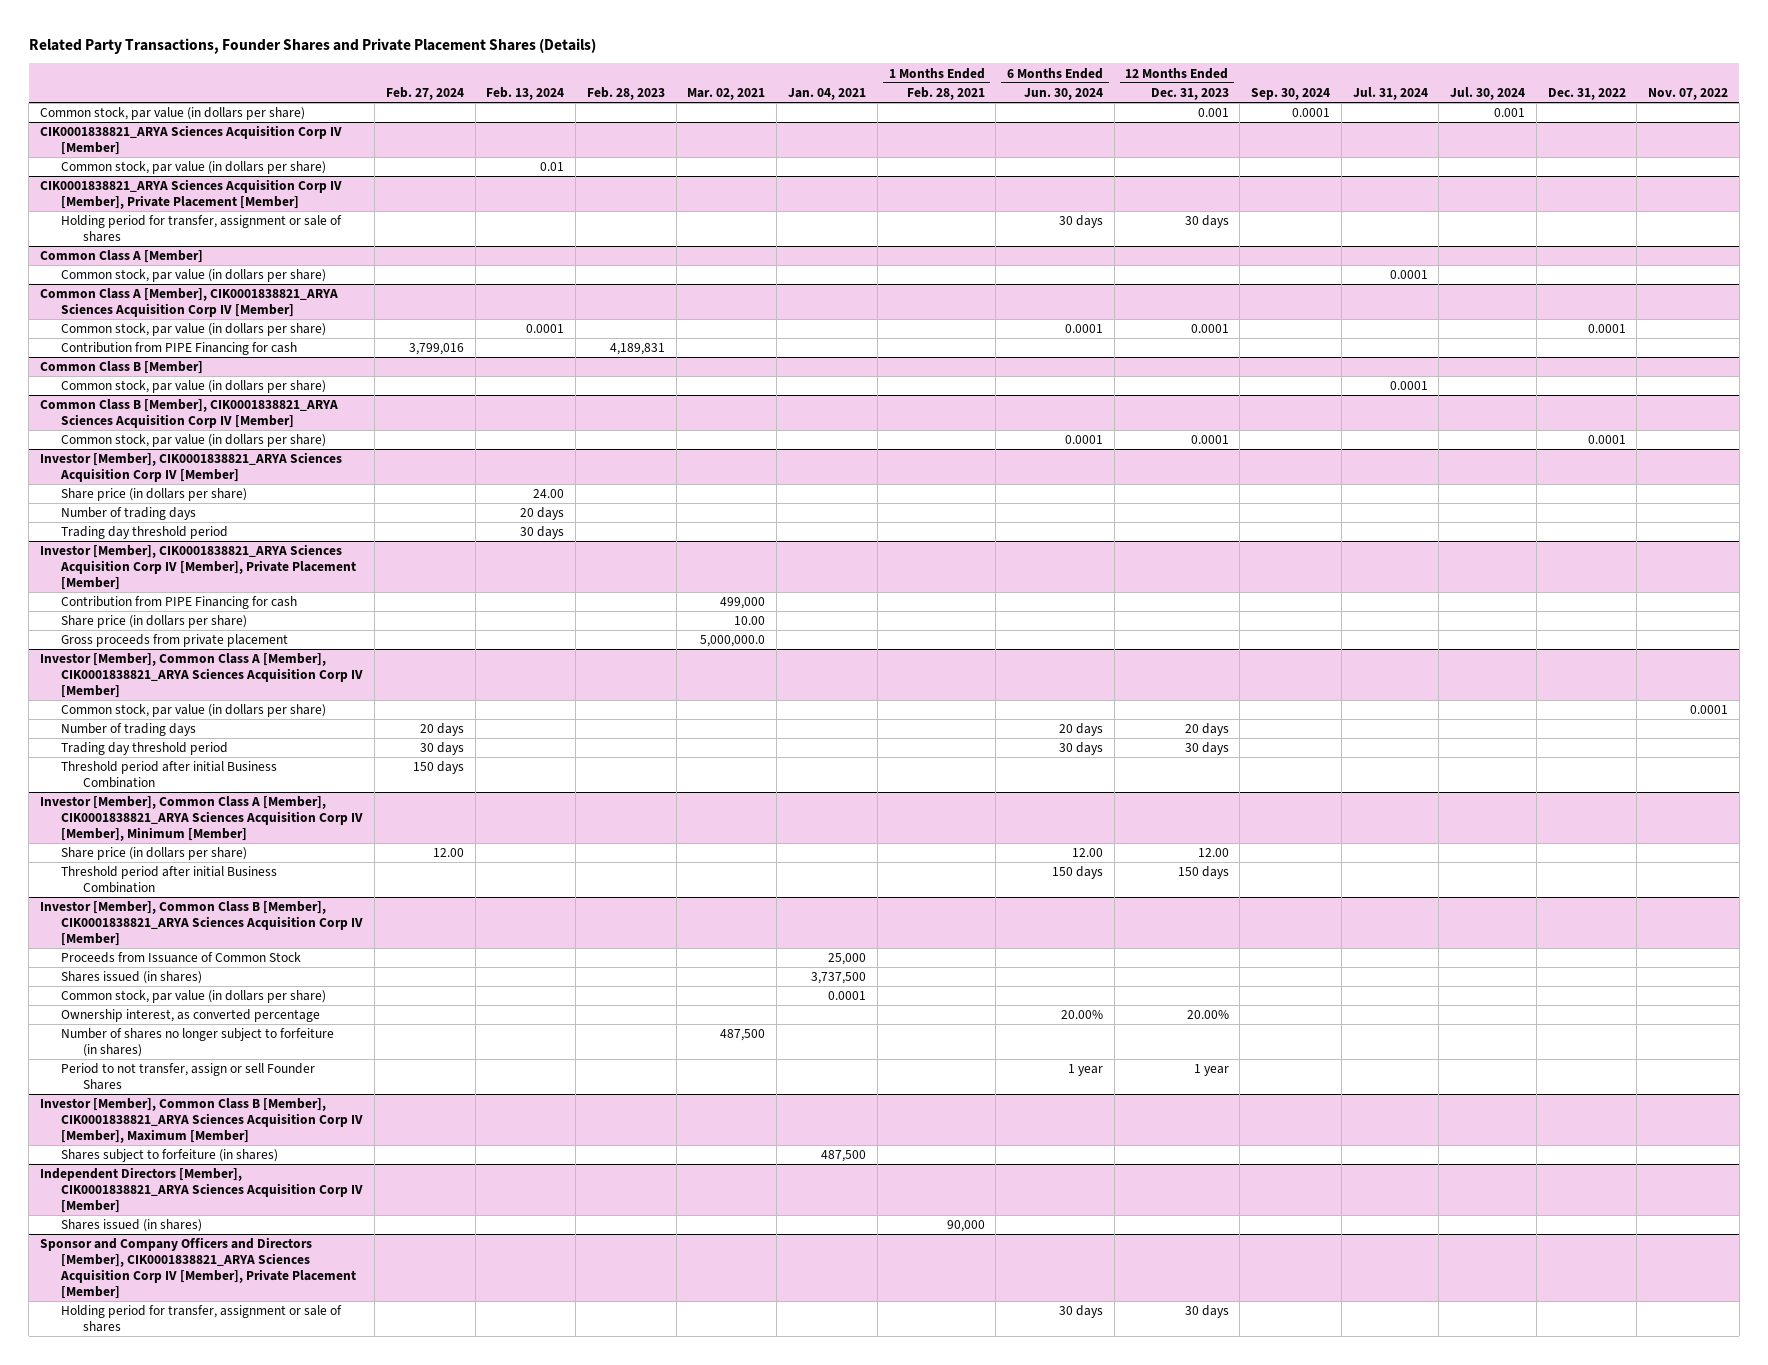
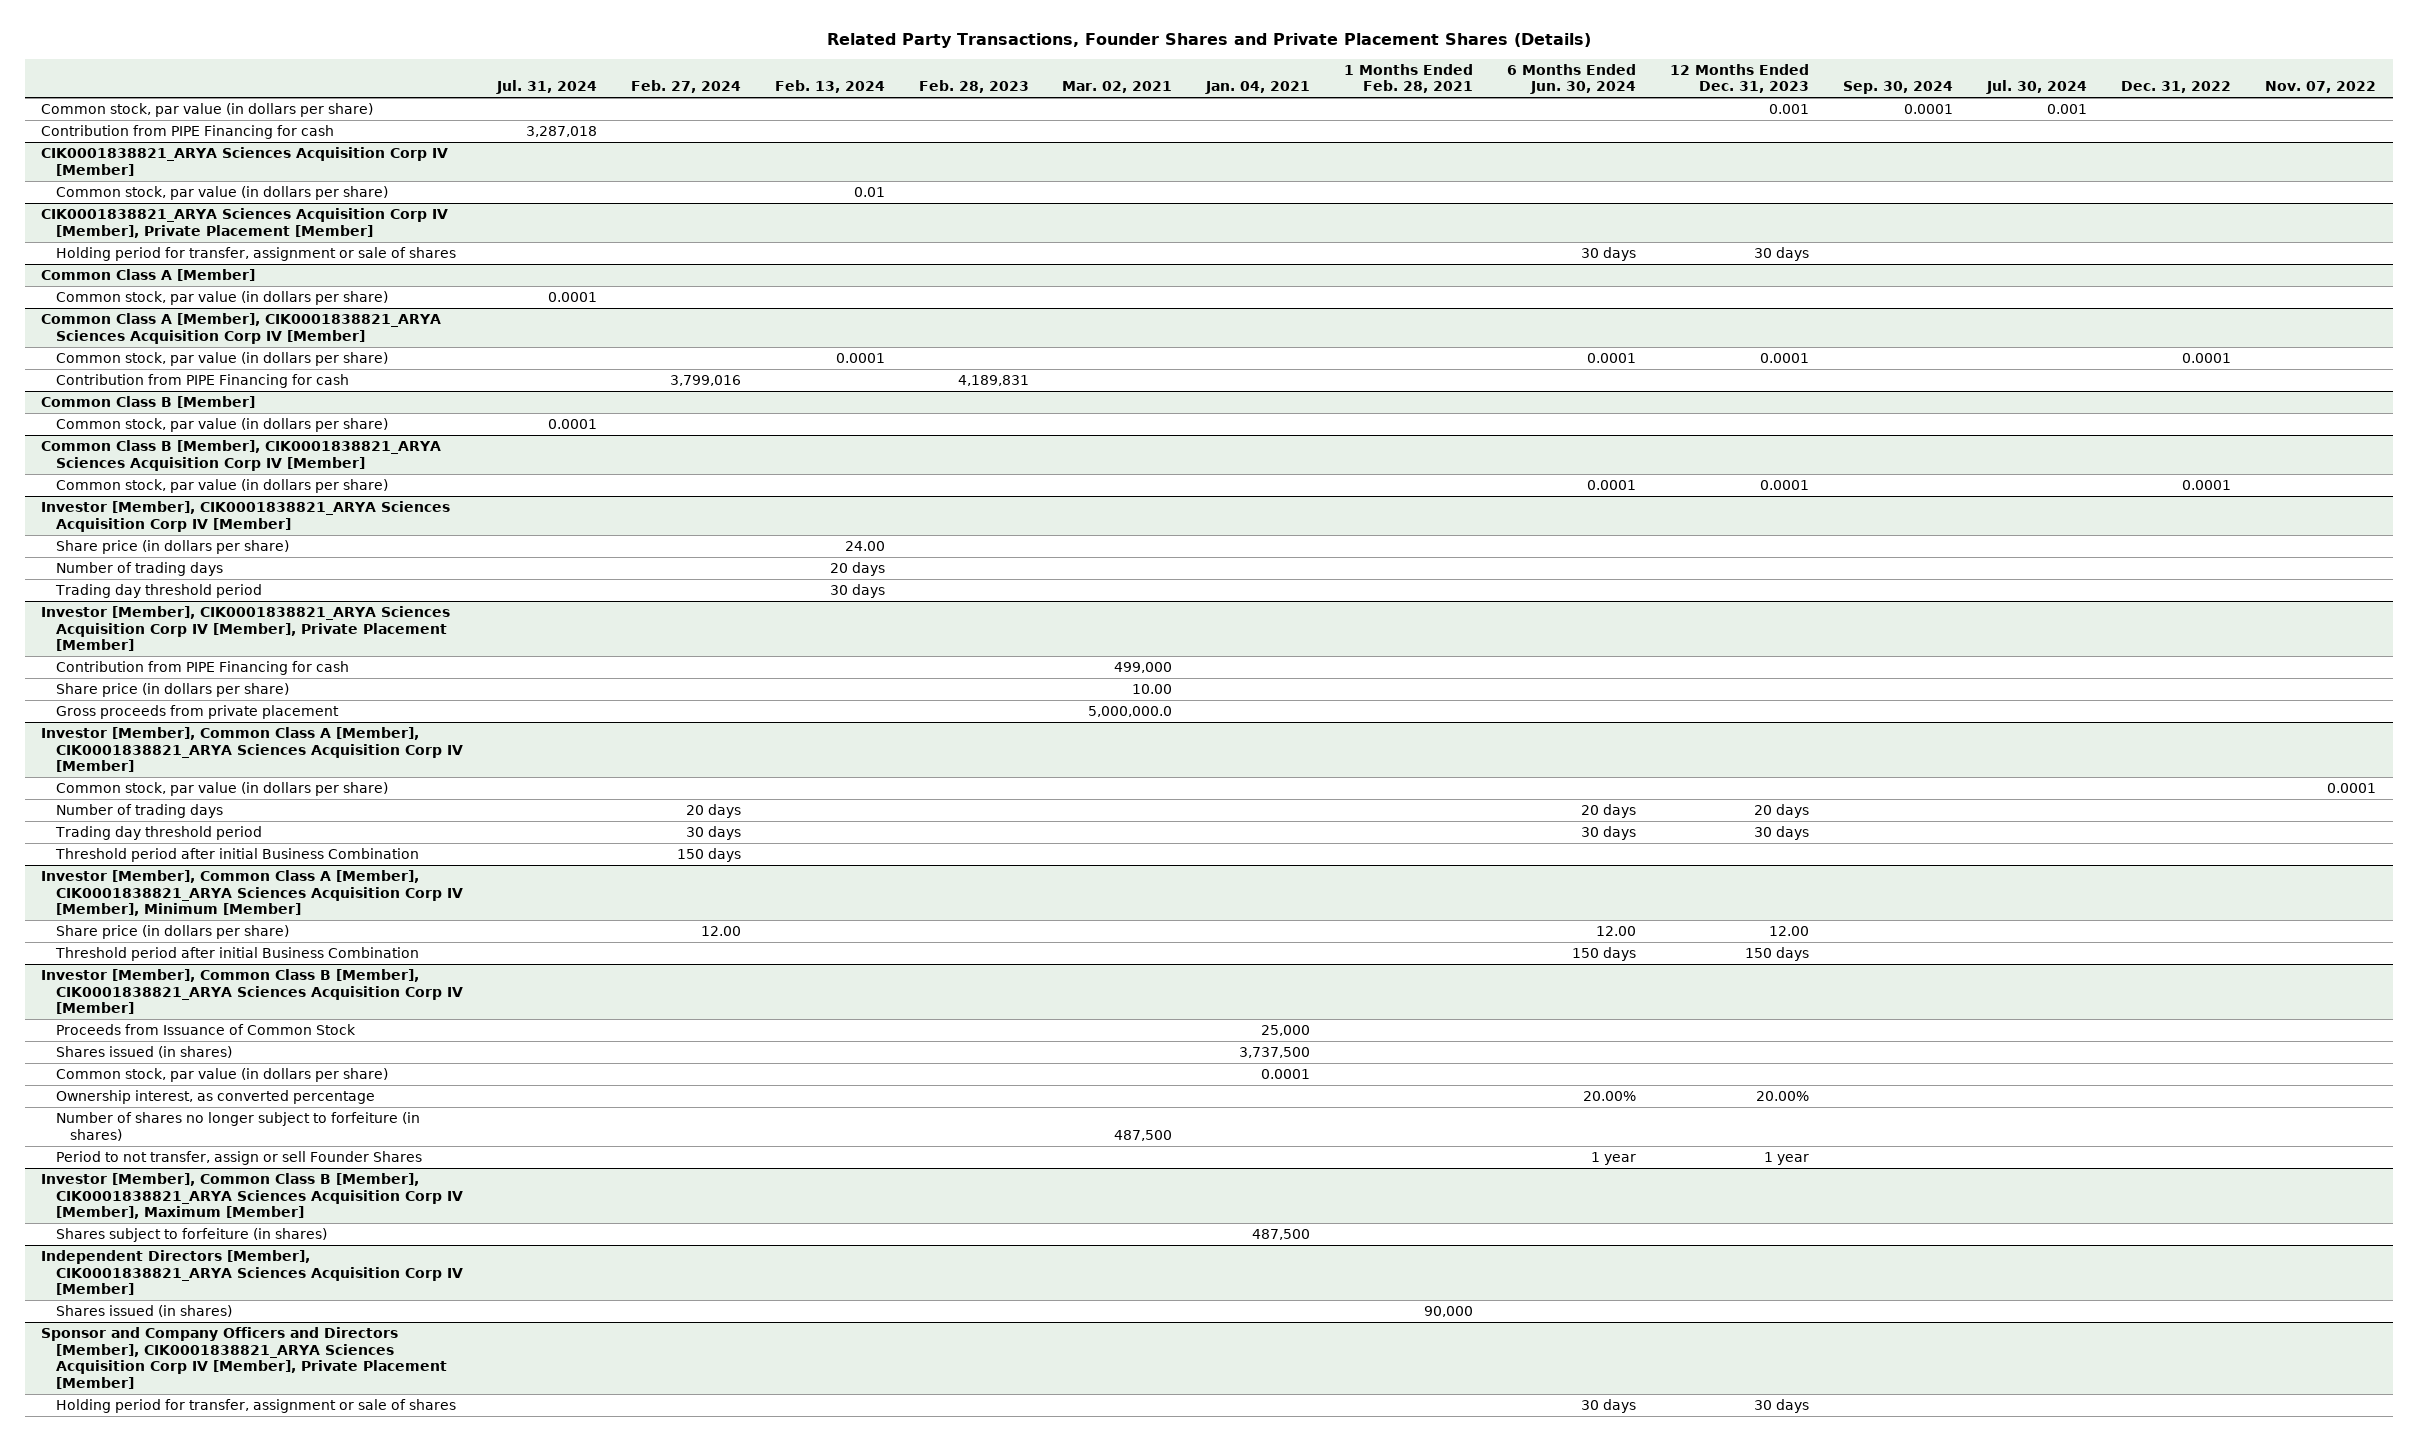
- | Feb. 27, 2024 | Feb. 13, 2024 | Feb. 28, 2023 | Mar. 02, 2021 | Jan. 04, 2021 | 1 Months Ended Feb. 28, 2021 | 6 Months Ended Jun. 30, 2024 | 12 Months Ended Dec. 31, 2023 | Sep. 30, 2024 | Jul. 31, 2024 | Jul. 30, 2024 | Dec. 31, 2022 | Nov. 07, 2022
+ | Jul. 31, 2024 | Feb. 27, 2024 | Feb. 13, 2024 | Feb. 28, 2023 | Mar. 02, 2021 | Jan. 04, 2021 | 1 Months Ended Feb. 28, 2021 | 6 Months Ended Jun. 30, 2024 | 12 Months Ended Dec. 31, 2023 | Sep. 30, 2024 | Jul. 30, 2024 | Dec. 31, 2022 | Nov. 07, 2022
+ Contribution from PIPE Financing for cash | 3,287,018 | | | | | | | | | | | |

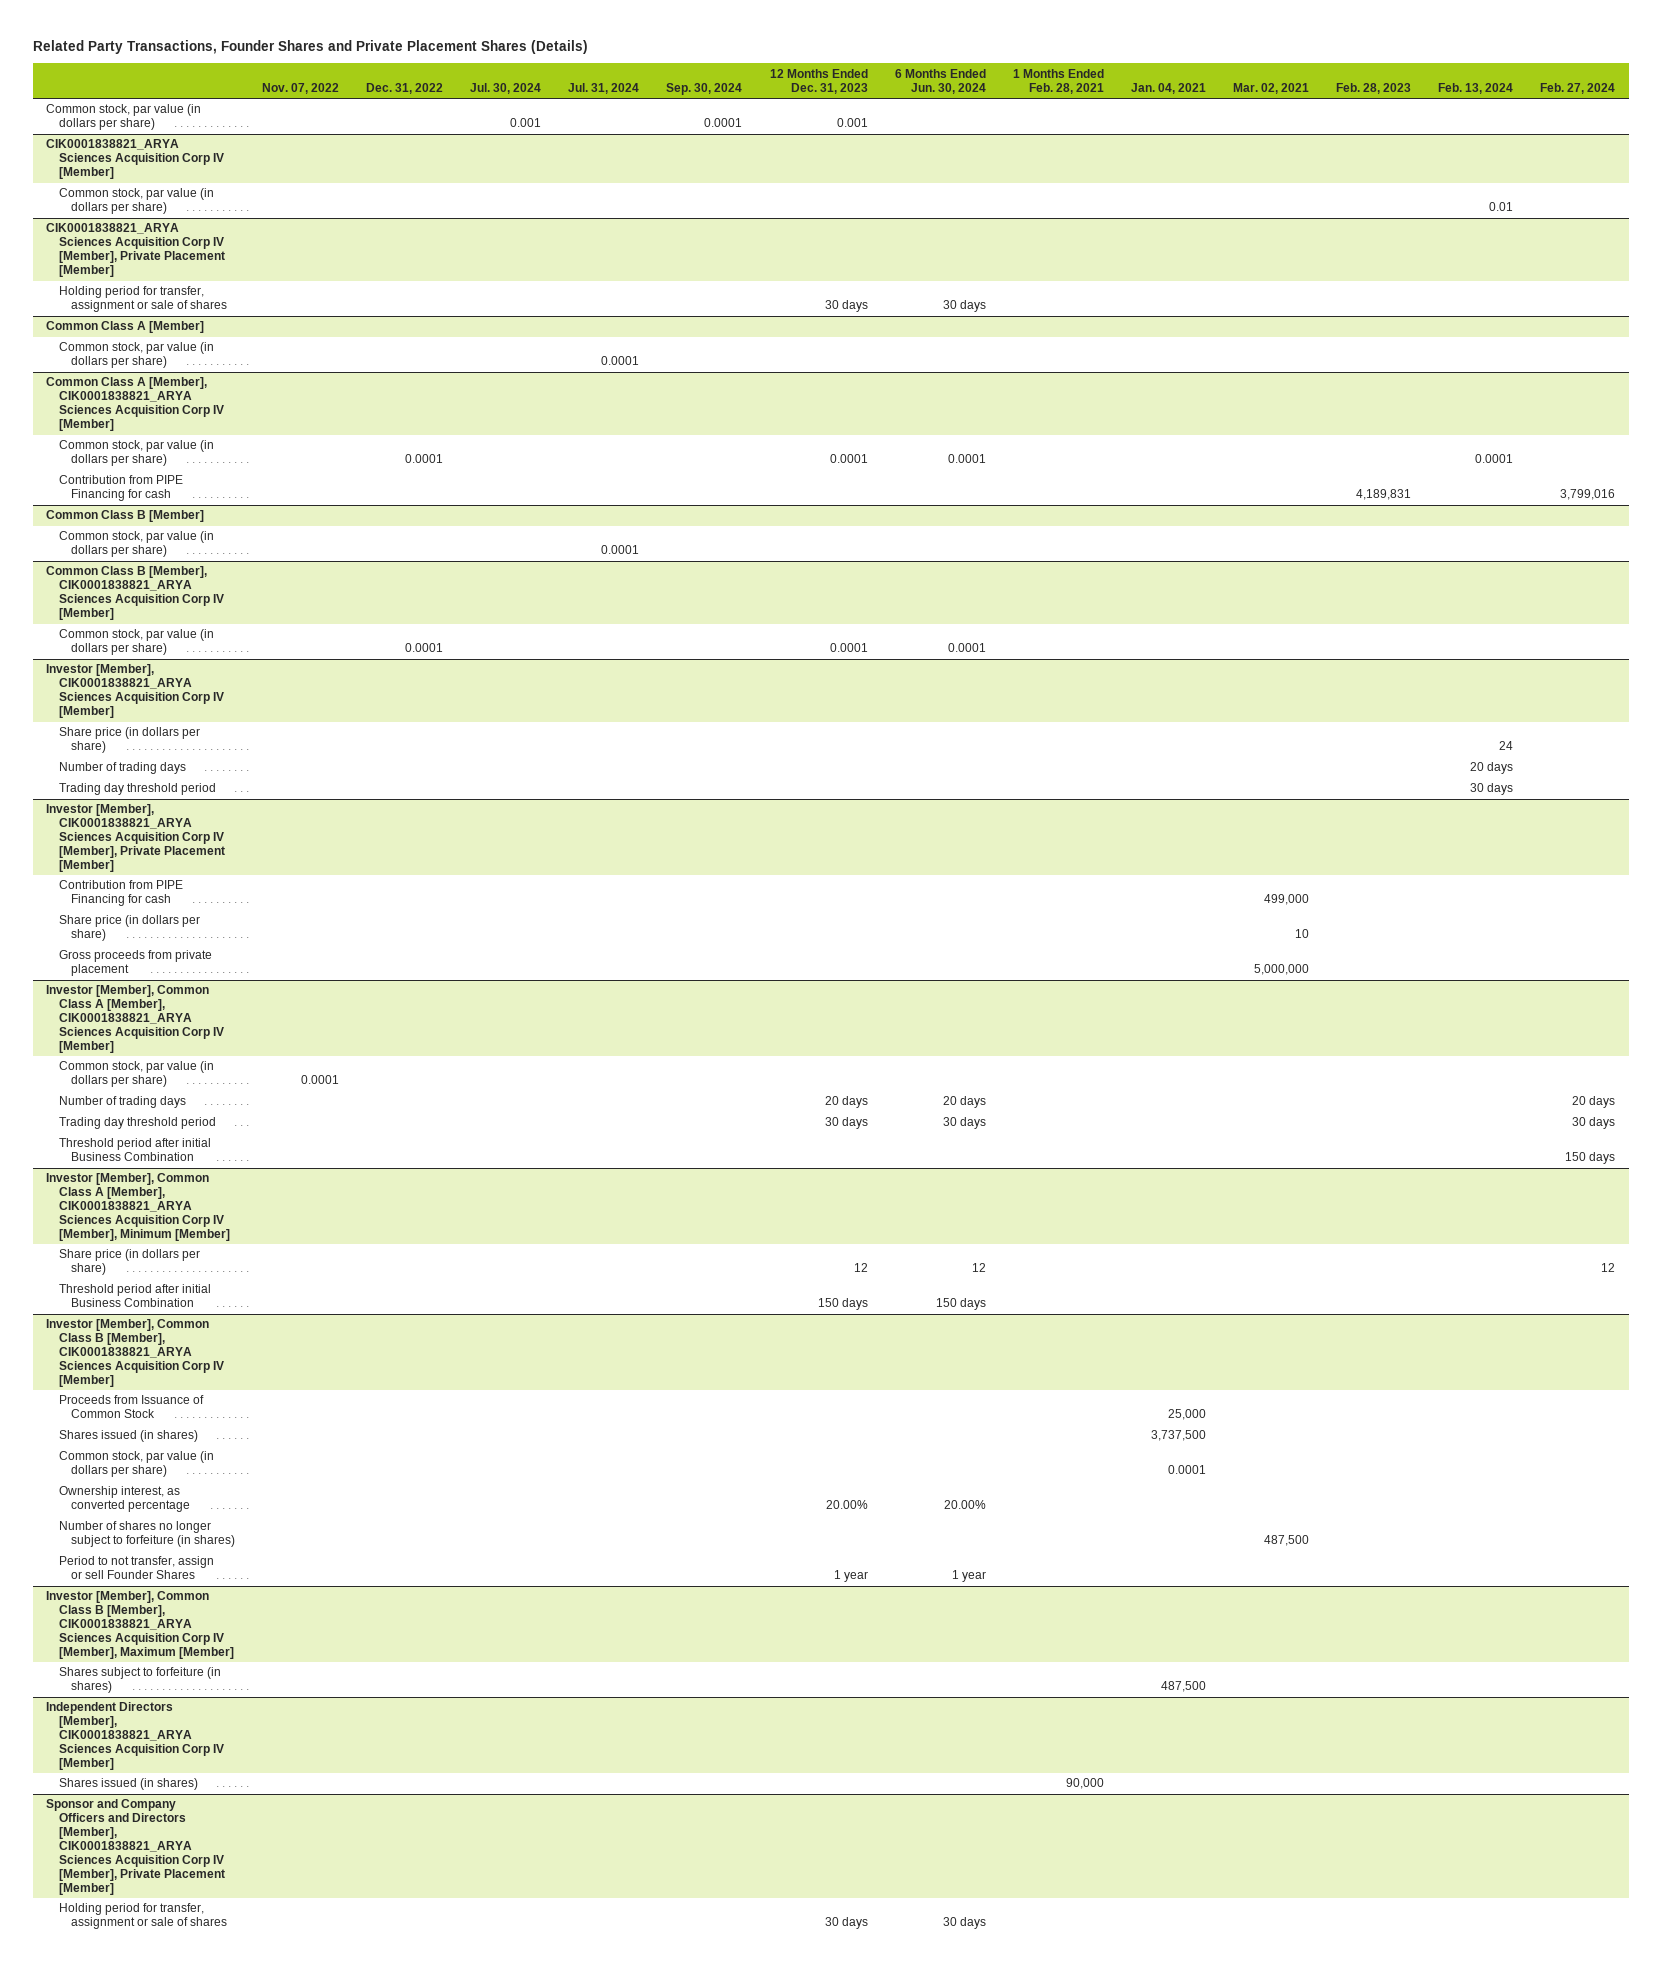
- | Jul. 31, 2024 | Feb. 27, 2024 | Feb. 13, 2024 | Feb. 28, 2023 | Mar. 02, 2021 | Jan. 04, 2021 | 1 Months Ended Feb. 28, 2021 | 6 Months Ended Jun. 30, 2024 | 12 Months Ended Dec. 31, 2023 | Sep. 30, 2024 | Jul. 30, 2024 | Dec. 31, 2022 | Nov. 07, 2022
+ | Nov. 07, 2022 | Dec. 31, 2022 | Jul. 30, 2024 | Jul. 31, 2024 | Sep. 30, 2024 | 12 Months Ended Dec. 31, 2023 | 6 Months Ended Jun. 30, 2024 | 1 Months Ended Feb. 28, 2021 | Jan. 04, 2021 | Mar. 02, 2021 | Feb. 28, 2023 | Feb. 13, 2024 | Feb. 27, 2024
- Contribution from PIPE Financing for cash | 3,287,018 | | | | | | | | | | | |
@ Investor [Member], CIK0001838821_ARYA Sciences Acquisition Corp IV [Member]
- Share price (in dollars per share) | | | 24.00 | | | | | | | | | |
+ Share price (in dollars per share) | | | | | | | | | | | | 24 |
@ Investor [Member], CIK0001838821_ARYA Sciences Acquisition Corp IV [Member], Private Placement [Member]
- Share price (in dollars per share) | | | | | 10.00 | | | | | | | |
- Gross proceeds from private placement | | | | | 5,000,000.0 | | | | | | | |
+ Share price (in dollars per share) | | | | | | | | | | 10 | | |
+ Gross proceeds from private placement | | | | | | | | | | 5,000,000 | | |
@ Investor [Member], Common Class A [Member], CIK0001838821_ARYA Sciences Acquisition Corp IV [Member], Minimum [Member]
- Share price (in dollars per share) | | 12.00 | | | | | | 12.00 | 12.00 | | | |
+ Share price (in dollars per share) | | | | | | 12 | 12 | | | | | | 12

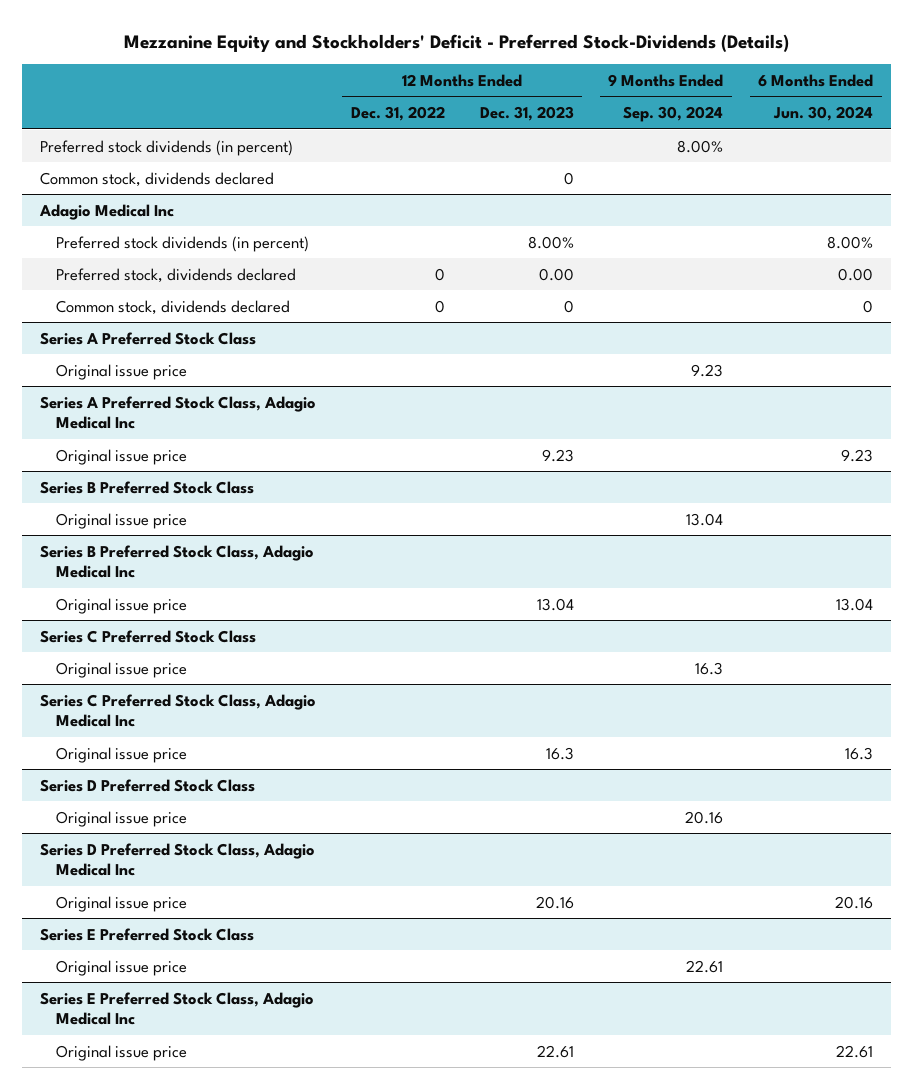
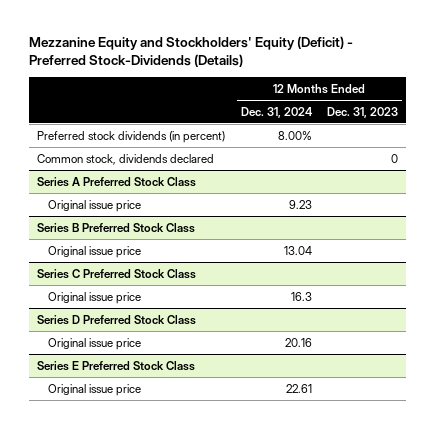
- Mezzanine Equity and Stockholders' Deficit - Preferred Stock-Dividends (Details)
+ Mezzanine Equity and Stockholders' Equity (Deficit) - Preferred Stock-Dividends (Details)
- | 12 Months Ended Dec. 31, 2022 | 12 Months Ended Dec. 31, 2023 | 9 Months Ended Sep. 30, 2024 | 6 Months Ended Jun. 30, 2024
+ | 12 Months Ended Dec. 31, 2024 | 12 Months Ended Dec. 31, 2023
- Adagio Medical Inc
- Preferred stock dividends (in percent) | | 8.00% | | 8.00%
- Preferred stock, dividends declared | 0 | 0.00 | | 0.00
- Common stock, dividends declared | 0 | 0 | | 0
- Series A Preferred Stock Class, Adagio Medical Inc
- Original issue price | | 9.23 | | 9.23
- Series B Preferred Stock Class, Adagio Medical Inc
- Original issue price | | 13.04 | | 13.04
- Series C Preferred Stock Class, Adagio Medical Inc
- Original issue price | | 16.3 | | 16.3
- Series D Preferred Stock Class, Adagio Medical Inc
- Original issue price | | 20.16 | | 20.16
- Series E Preferred Stock Class, Adagio Medical Inc
- Original issue price | | 22.61 | | 22.61

